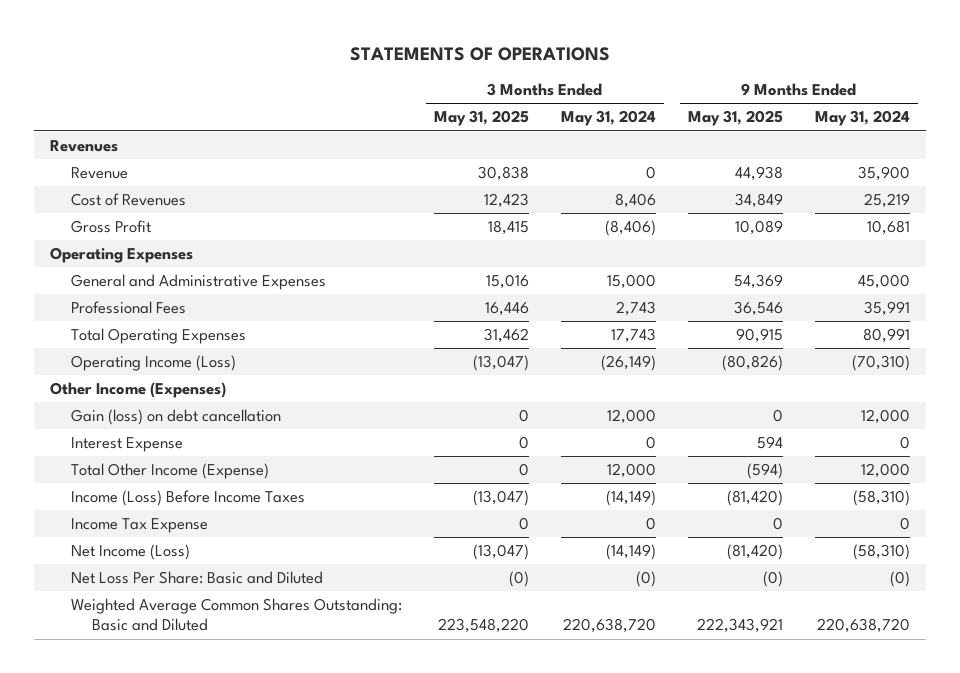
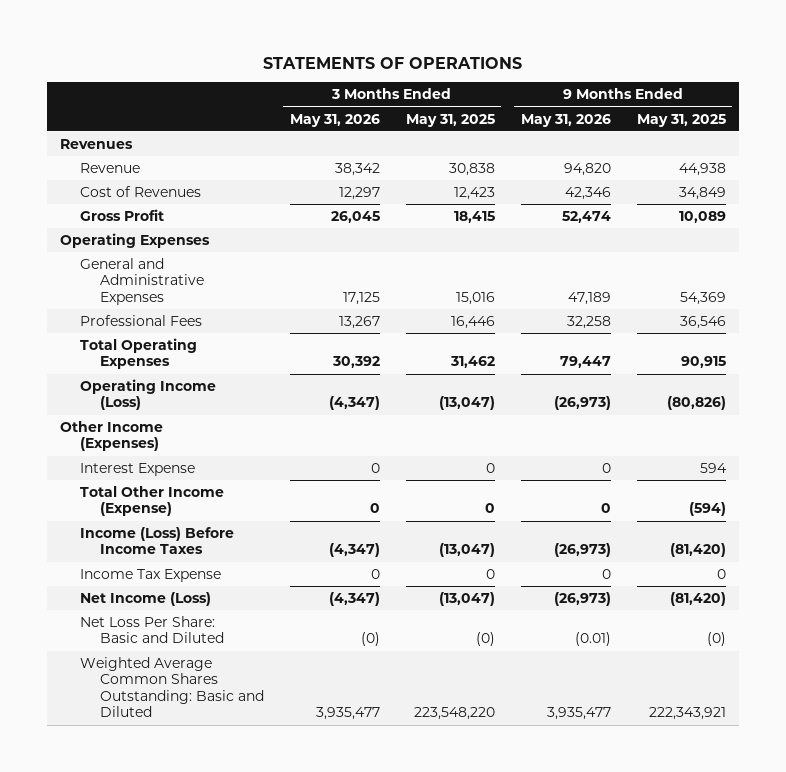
- | 3 Months Ended May 31, 2025 | 3 Months Ended May 31, 2024 | 9 Months Ended May 31, 2025 | 9 Months Ended May 31, 2024
+ | 3 Months Ended May 31, 2026 | 3 Months Ended May 31, 2025 | 9 Months Ended May 31, 2026 | 9 Months Ended May 31, 2025
- Gain (loss) on debt cancellation | 0 | 12,000 | 0 | 12,000

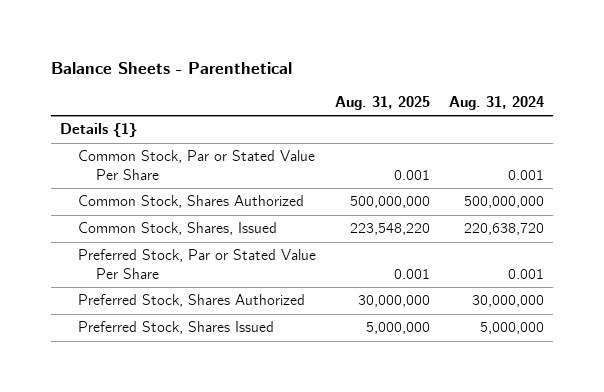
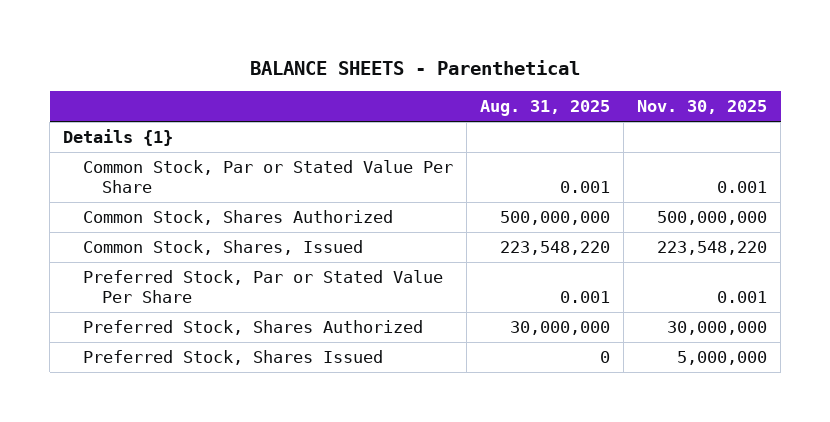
- Balance Sheets - Parenthetical
+ BALANCE SHEETS - Parenthetical
- | Aug. 31, 2025 | Aug. 31, 2024
+ | Aug. 31, 2025 | Nov. 30, 2025
- Preferred Stock, Shares Issued | 5,000,000 | 5,000,000
+ Preferred Stock, Shares Issued | 0 | 5,000,000

